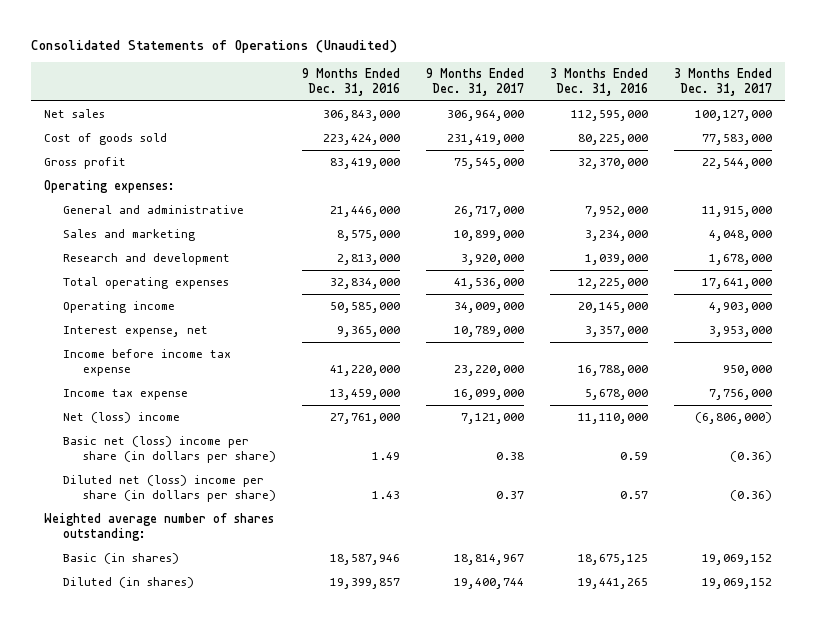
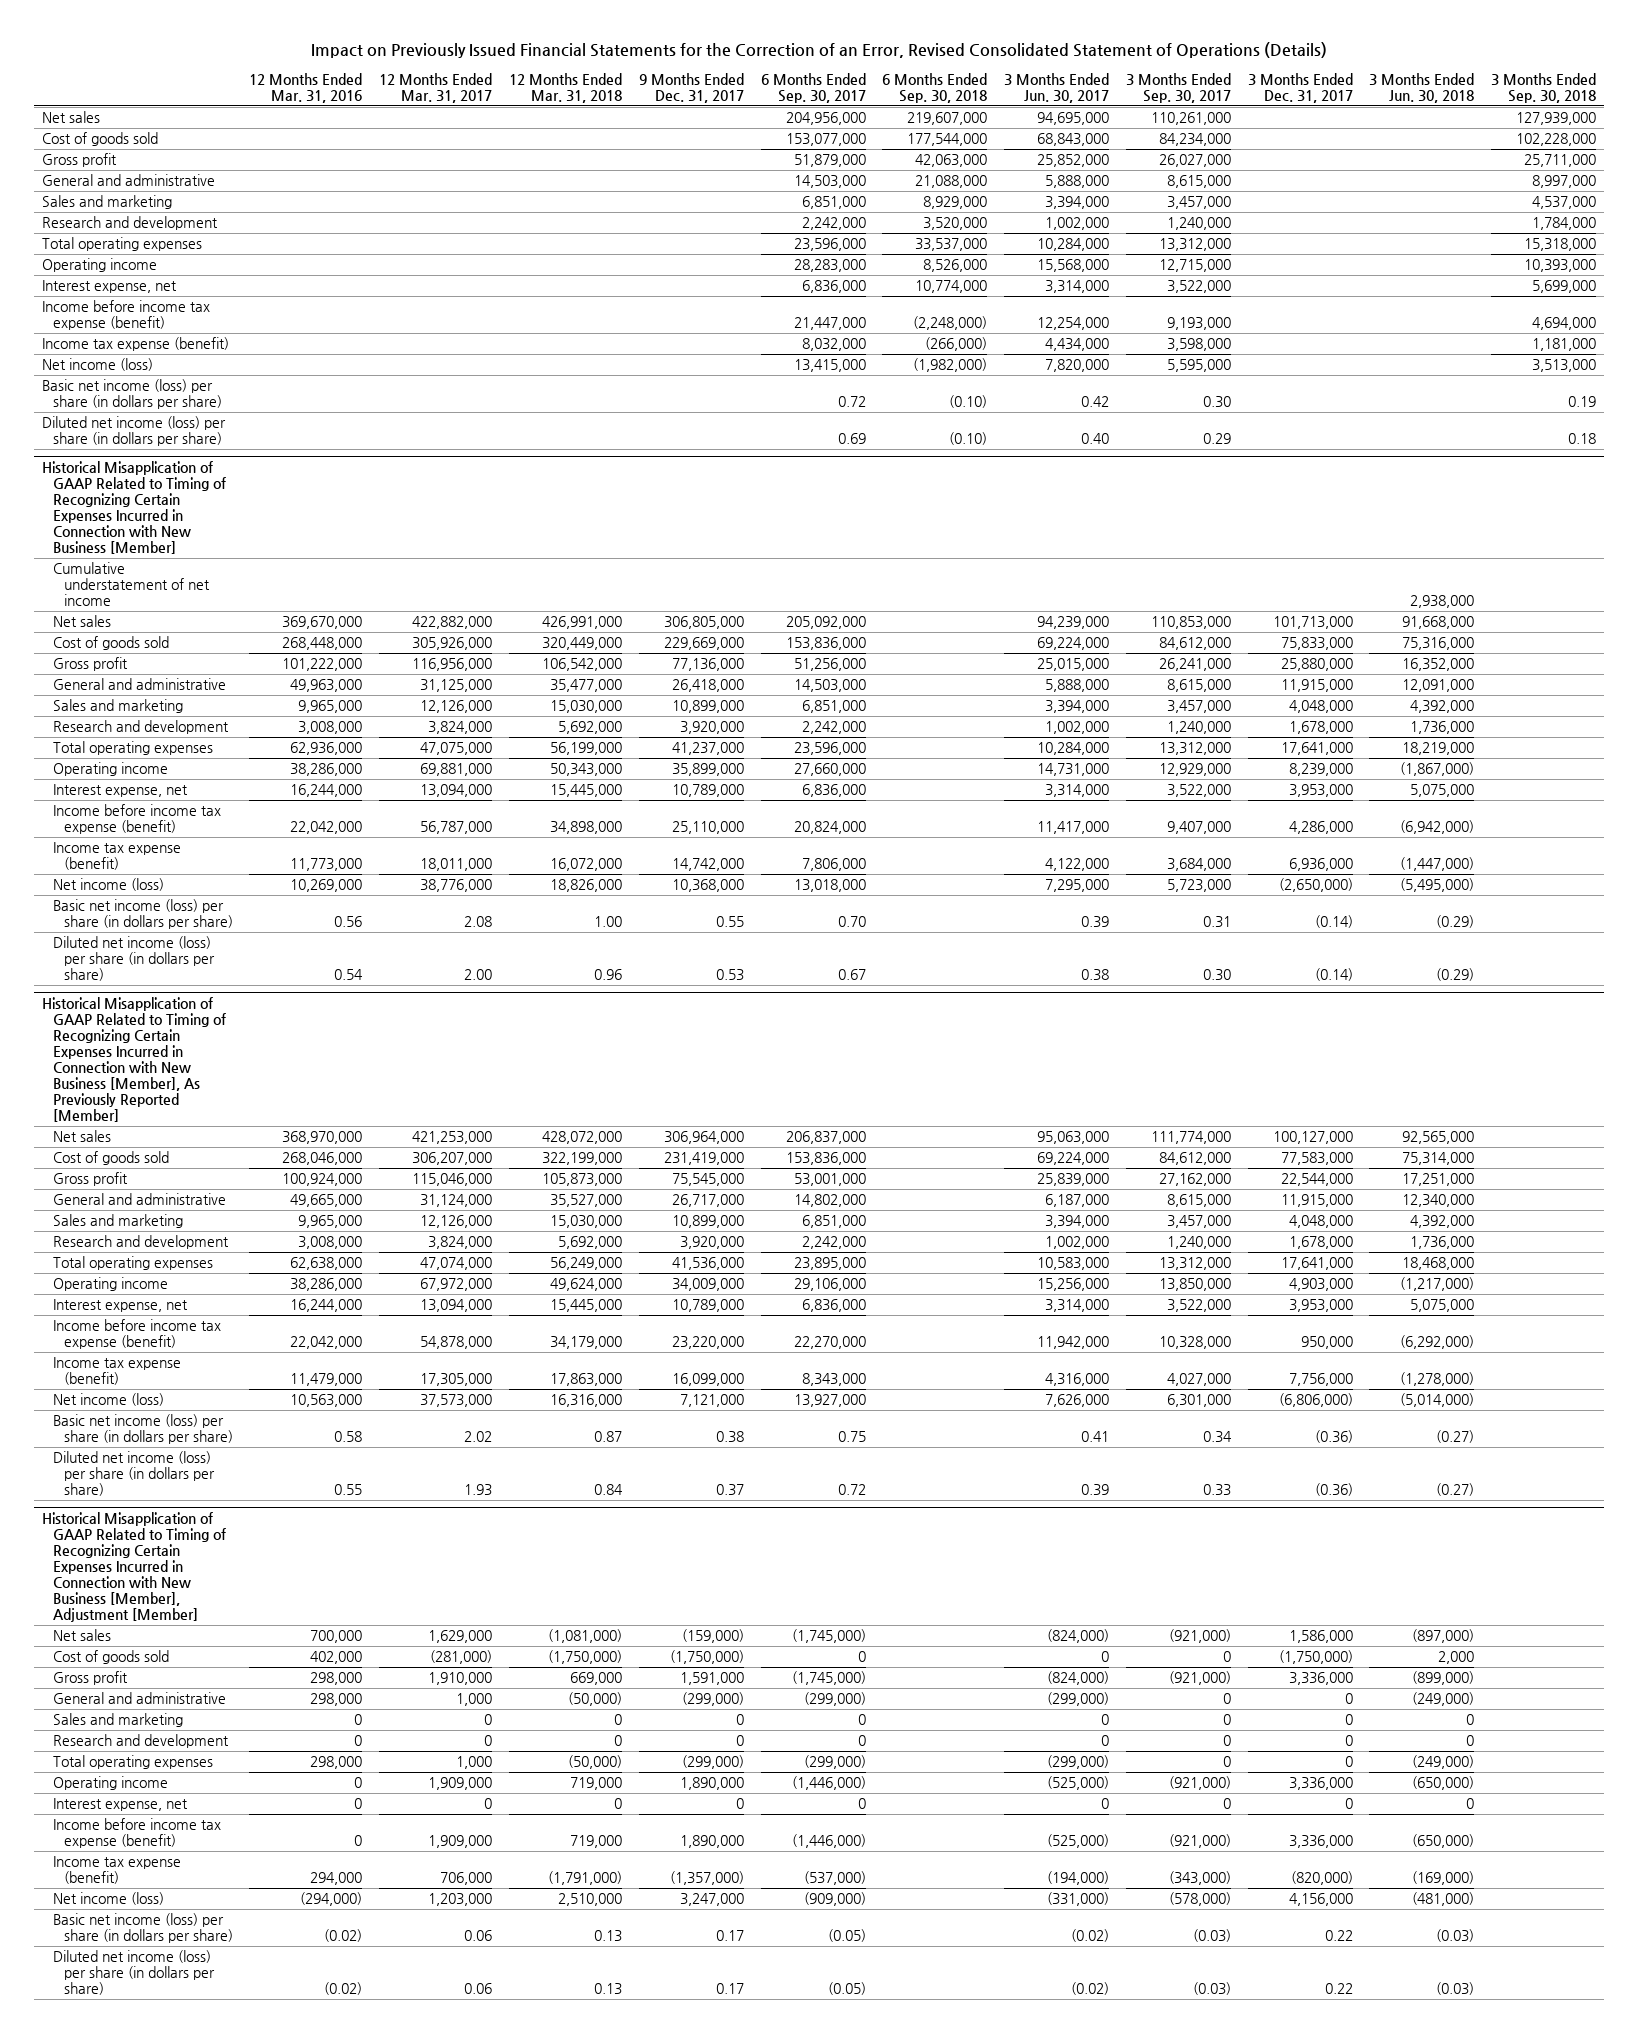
- Consolidated Statements of Operations (Unaudited)
+ Impact on Previously Issued Financial Statements for the Correction of an Error, Revised Consolidated Statement of Operations (Details)
- | 9 Months Ended Dec. 31, 2016 | 9 Months Ended Dec. 31, 2017 | 3 Months Ended Dec. 31, 2016 | 3 Months Ended Dec. 31, 2017
+ | 12 Months Ended Mar. 31, 2016 | 12 Months Ended Mar. 31, 2017 | 12 Months Ended Mar. 31, 2018 | 9 Months Ended Dec. 31, 2017 | 6 Months Ended Sep. 30, 2017 | 6 Months Ended Sep. 30, 2018 | 3 Months Ended Jun. 30, 2017 | 3 Months Ended Sep. 30, 2017 | 3 Months Ended Dec. 31, 2017 | 3 Months Ended Jun. 30, 2018 | 3 Months Ended Sep. 30, 2018
+ Net sales | | | | | 204,956,000 | 219,607,000 | 94,695,000 | 110,261,000 | | | 127,939,000
+ Cost of goods sold | | | | | 153,077,000 | 177,544,000 | 68,843,000 | 84,234,000 | | | 102,228,000
+ Gross profit | | | | | 51,879,000 | 42,063,000 | 25,852,000 | 26,027,000 | | | 25,711,000
+ General and administrative | | | | | 14,503,000 | 21,088,000 | 5,888,000 | 8,615,000 | | | 8,997,000
+ Sales and marketing | | | | | 6,851,000 | 8,929,000 | 3,394,000 | 3,457,000 | | | 4,537,000
+ Research and development | | | | | 2,242,000 | 3,520,000 | 1,002,000 | 1,240,000 | | | 1,784,000
+ Total operating expenses | | | | | 23,596,000 | 33,537,000 | 10,284,000 | 13,312,000 | | | 15,318,000
+ Operating income | | | | | 28,283,000 | 8,526,000 | 15,568,000 | 12,715,000 | | | 10,393,000
+ Interest expense, net | | | | | 6,836,000 | 10,774,000 | 3,314,000 | 3,522,000 | | | 5,699,000
+ Income before income tax expense (benefit) | | | | | 21,447,000 | (2,248,000) | 12,254,000 | 9,193,000 | | | 4,694,000
+ Income tax expense (benefit) | | | | | 8,032,000 | (266,000) | 4,434,000 | 3,598,000 | | | 1,181,000
+ Net income (loss) | | | | | 13,415,000 | (1,982,000) | 7,820,000 | 5,595,000 | | | 3,513,000
+ Basic net income (loss) per share (in dollars per share) | | | | | 0.72 | (0.10) | 0.42 | 0.30 | | | 0.19
+ Diluted net income (loss) per share (in dollars per share) | | | | | 0.69 | (0.10) | 0.40 | 0.29 | | | 0.18
+ Historical Misapplication of GAAP Related to Timing of Recognizing Certain Expenses Incurred in Connection with New Business [Member]
+ Cumulative understatement of net income | | | | | | | | | | 2,938,000 |
+ Net sales | 369,670,000 | 422,882,000 | 426,991,000 | 306,805,000 | 205,092,000 | | 94,239,000 | 110,853,000 | 101,713,000 | 91,668,000 |
+ Cost of goods sold | 268,448,000 | 305,926,000 | 320,449,000 | 229,669,000 | 153,836,000 | | 69,224,000 | 84,612,000 | 75,833,000 | 75,316,000 |
+ Gross profit | 101,222,000 | 116,956,000 | 106,542,000 | 77,136,000 | 51,256,000 | | 25,015,000 | 26,241,000 | 25,880,000 | 16,352,000 |
+ General and administrative | 49,963,000 | 31,125,000 | 35,477,000 | 26,418,000 | 14,503,000 | | 5,888,000 | 8,615,000 | 11,915,000 | 12,091,000 |
+ Sales and marketing | 9,965,000 | 12,126,000 | 15,030,000 | 10,899,000 | 6,851,000 | | 3,394,000 | 3,457,000 | 4,048,000 | 4,392,000 |
+ Research and development | 3,008,000 | 3,824,000 | 5,692,000 | 3,920,000 | 2,242,000 | | 1,002,000 | 1,240,000 | 1,678,000 | 1,736,000 |
+ Total operating expenses | 62,936,000 | 47,075,000 | 56,199,000 | 41,237,000 | 23,596,000 | | 10,284,000 | 13,312,000 | 17,641,000 | 18,219,000 |
+ Operating income | 38,286,000 | 69,881,000 | 50,343,000 | 35,899,000 | 27,660,000 | | 14,731,000 | 12,929,000 | 8,239,000 | (1,867,000) |
+ Interest expense, net | 16,244,000 | 13,094,000 | 15,445,000 | 10,789,000 | 6,836,000 | | 3,314,000 | 3,522,000 | 3,953,000 | 5,075,000 |
+ Income before income tax expense (benefit) | 22,042,000 | 56,787,000 | 34,898,000 | 25,110,000 | 20,824,000 | | 11,417,000 | 9,407,000 | 4,286,000 | (6,942,000) |
+ Income tax expense (benefit) | 11,773,000 | 18,011,000 | 16,072,000 | 14,742,000 | 7,806,000 | | 4,122,000 | 3,684,000 | 6,936,000 | (1,447,000) |
+ Net income (loss) | 10,269,000 | 38,776,000 | 18,826,000 | 10,368,000 | 13,018,000 | | 7,295,000 | 5,723,000 | (2,650,000) | (5,495,000) |
+ Basic net income (loss) per share (in dollars per share) | 0.56 | 2.08 | 1.00 | 0.55 | 0.70 | | 0.39 | 0.31 | (0.14) | (0.29) |
+ Diluted net income (loss) per share (in dollars per share) | 0.54 | 2.00 | 0.96 | 0.53 | 0.67 | | 0.38 | 0.30 | (0.14) | (0.29) |
+ Historical Misapplication of GAAP Related to Timing of Recognizing Certain Expenses Incurred in Connection with New Business [Member], As Previously Reported [Member]
- Operating expenses:
- Income before income tax expense | 41,220,000 | 23,220,000 | 16,788,000 | 950,000
- Income tax expense | 13,459,000 | 16,099,000 | 5,678,000 | 7,756,000
- Net (loss) income | 27,761,000 | 7,121,000 | 11,110,000 | (6,806,000)
- Basic net (loss) income per share (in dollars per share) | 1.49 | 0.38 | 0.59 | (0.36)
- Diluted net (loss) income per share (in dollars per share) | 1.43 | 0.37 | 0.57 | (0.36)
- Weighted average number of shares outstanding:
- Basic (in shares) | 18,587,946 | 18,814,967 | 18,675,125 | 19,069,152
- Diluted (in shares) | 19,399,857 | 19,400,744 | 19,441,265 | 19,069,152
+ Income before income tax expense (benefit) | 22,042,000 | 54,878,000 | 34,179,000 | 23,220,000 | 22,270,000 | | 11,942,000 | 10,328,000 | 950,000 | (6,292,000) |
+ Income tax expense (benefit) | 11,479,000 | 17,305,000 | 17,863,000 | 16,099,000 | 8,343,000 | | 4,316,000 | 4,027,000 | 7,756,000 | (1,278,000) |
+ Net income (loss) | 10,563,000 | 37,573,000 | 16,316,000 | 7,121,000 | 13,927,000 | | 7,626,000 | 6,301,000 | (6,806,000) | (5,014,000) |
+ Basic net income (loss) per share (in dollars per share) | 0.58 | 2.02 | 0.87 | 0.38 | 0.75 | | 0.41 | 0.34 | (0.36) | (0.27) |
+ Diluted net income (loss) per share (in dollars per share) | 0.55 | 1.93 | 0.84 | 0.37 | 0.72 | | 0.39 | 0.33 | (0.36) | (0.27) |
+ Historical Misapplication of GAAP Related to Timing of Recognizing Certain Expenses Incurred in Connection with New Business [Member], Adjustment [Member]
+ Net sales | 700,000 | 1,629,000 | (1,081,000) | (159,000) | (1,745,000) | | (824,000) | (921,000) | 1,586,000 | (897,000) |
+ Cost of goods sold | 402,000 | (281,000) | (1,750,000) | (1,750,000) | 0 | | 0 | 0 | (1,750,000) | 2,000 |
+ Gross profit | 298,000 | 1,910,000 | 669,000 | 1,591,000 | (1,745,000) | | (824,000) | (921,000) | 3,336,000 | (899,000) |
+ General and administrative | 298,000 | 1,000 | (50,000) | (299,000) | (299,000) | | (299,000) | 0 | 0 | (249,000) |
+ Sales and marketing | 0 | 0 | 0 | 0 | 0 | | 0 | 0 | 0 | 0 |
+ Research and development | 0 | 0 | 0 | 0 | 0 | | 0 | 0 | 0 | 0 |
+ Total operating expenses | 298,000 | 1,000 | (50,000) | (299,000) | (299,000) | | (299,000) | 0 | 0 | (249,000) |
+ Operating income | 0 | 1,909,000 | 719,000 | 1,890,000 | (1,446,000) | | (525,000) | (921,000) | 3,336,000 | (650,000) |
+ Interest expense, net | 0 | 0 | 0 | 0 | 0 | | 0 | 0 | 0 | 0 |
+ Income before income tax expense (benefit) | 0 | 1,909,000 | 719,000 | 1,890,000 | (1,446,000) | | (525,000) | (921,000) | 3,336,000 | (650,000) |
+ Income tax expense (benefit) | 294,000 | 706,000 | (1,791,000) | (1,357,000) | (537,000) | | (194,000) | (343,000) | (820,000) | (169,000) |
+ Net income (loss) | (294,000) | 1,203,000 | 2,510,000 | 3,247,000 | (909,000) | | (331,000) | (578,000) | 4,156,000 | (481,000) |
+ Basic net income (loss) per share (in dollars per share) | (0.02) | 0.06 | 0.13 | 0.17 | (0.05) | | (0.02) | (0.03) | 0.22 | (0.03) |
+ Diluted net income (loss) per share (in dollars per share) | (0.02) | 0.06 | 0.13 | 0.17 | (0.05) | | (0.02) | (0.03) | 0.22 | (0.03) |

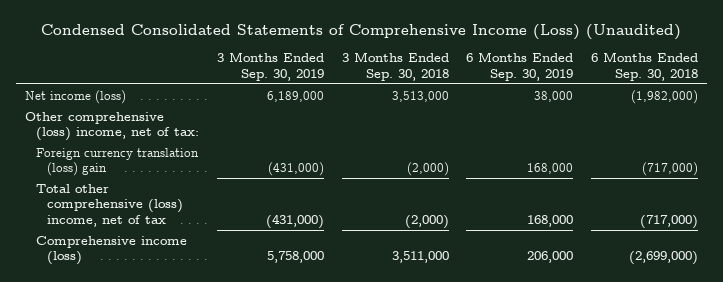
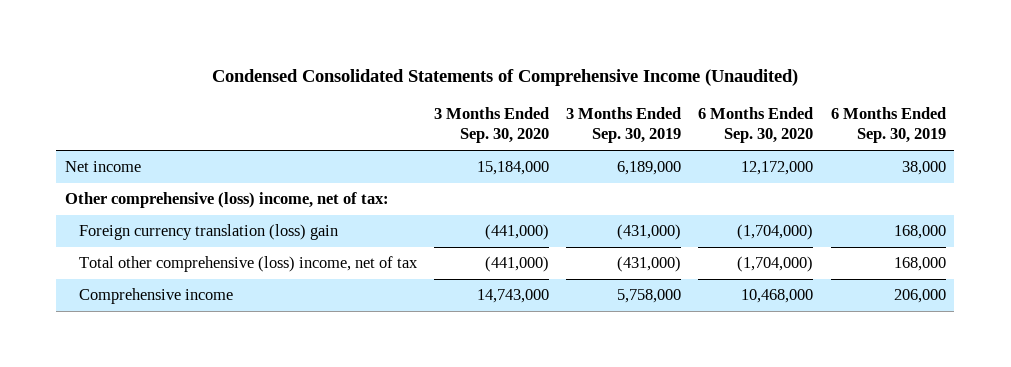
- Condensed Consolidated Statements of Comprehensive Income (Loss) (Unaudited)
+ Condensed Consolidated Statements of Comprehensive Income (Unaudited)
- | 3 Months Ended Sep. 30, 2019 | 3 Months Ended Sep. 30, 2018 | 6 Months Ended Sep. 30, 2019 | 6 Months Ended Sep. 30, 2018
+ | 3 Months Ended Sep. 30, 2020 | 3 Months Ended Sep. 30, 2019 | 6 Months Ended Sep. 30, 2020 | 6 Months Ended Sep. 30, 2019
- Net income (loss) | 6,189,000 | 3,513,000 | 38,000 | (1,982,000)
+ Net income | 15,184,000 | 6,189,000 | 12,172,000 | 38,000
- Comprehensive income (loss) | 5,758,000 | 3,511,000 | 206,000 | (2,699,000)
+ Comprehensive income | 14,743,000 | 5,758,000 | 10,468,000 | 206,000

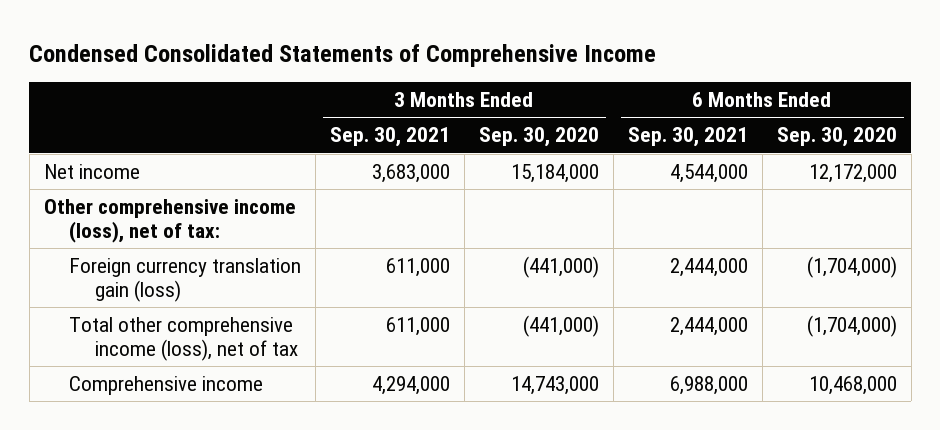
- Condensed Consolidated Statements of Comprehensive Income (Unaudited)
+ Condensed Consolidated Statements of Comprehensive Income
- | 3 Months Ended Sep. 30, 2020 | 3 Months Ended Sep. 30, 2019 | 6 Months Ended Sep. 30, 2020 | 6 Months Ended Sep. 30, 2019
+ | 3 Months Ended Sep. 30, 2021 | 3 Months Ended Sep. 30, 2020 | 6 Months Ended Sep. 30, 2021 | 6 Months Ended Sep. 30, 2020
- Other comprehensive (loss) income, net of tax:
- Foreign currency translation (loss) gain | (441,000) | (431,000) | (1,704,000) | 168,000
- Total other comprehensive (loss) income, net of tax | (441,000) | (431,000) | (1,704,000) | 168,000
+ Other comprehensive income (loss), net of tax:
+ Foreign currency translation gain (loss) | 611,000 | (441,000) | 2,444,000 | (1,704,000)
+ Total other comprehensive income (loss), net of tax | 611,000 | (441,000) | 2,444,000 | (1,704,000)

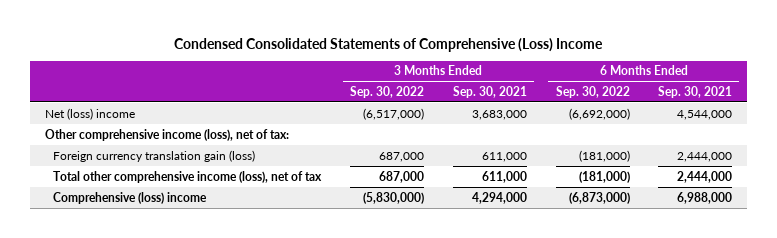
- Condensed Consolidated Statements of Comprehensive Income
+ Condensed Consolidated Statements of Comprehensive (Loss) Income
- | 3 Months Ended Sep. 30, 2021 | 3 Months Ended Sep. 30, 2020 | 6 Months Ended Sep. 30, 2021 | 6 Months Ended Sep. 30, 2020
+ | 3 Months Ended Sep. 30, 2022 | 3 Months Ended Sep. 30, 2021 | 6 Months Ended Sep. 30, 2022 | 6 Months Ended Sep. 30, 2021
- Net income | 3,683,000 | 15,184,000 | 4,544,000 | 12,172,000
+ Net (loss) income | (6,517,000) | 3,683,000 | (6,692,000) | 4,544,000
- Comprehensive income | 4,294,000 | 14,743,000 | 6,988,000 | 10,468,000
+ Comprehensive (loss) income | (5,830,000) | 4,294,000 | (6,873,000) | 6,988,000

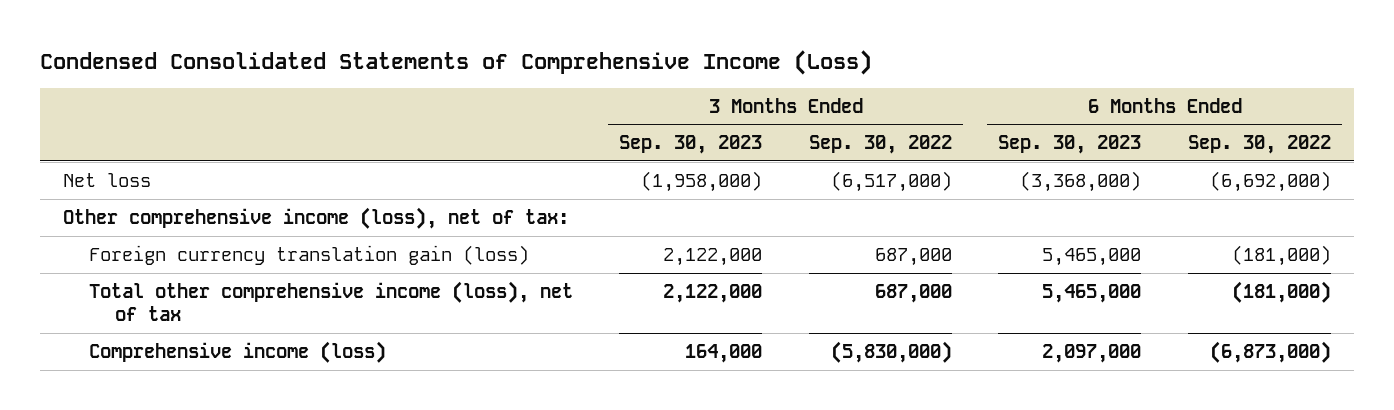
- Condensed Consolidated Statements of Comprehensive (Loss) Income
+ Condensed Consolidated Statements of Comprehensive Income (Loss)
- | 3 Months Ended Sep. 30, 2022 | 3 Months Ended Sep. 30, 2021 | 6 Months Ended Sep. 30, 2022 | 6 Months Ended Sep. 30, 2021
+ | 3 Months Ended Sep. 30, 2023 | 3 Months Ended Sep. 30, 2022 | 6 Months Ended Sep. 30, 2023 | 6 Months Ended Sep. 30, 2022
- Net (loss) income | (6,517,000) | 3,683,000 | (6,692,000) | 4,544,000
+ Net loss | (1,958,000) | (6,517,000) | (3,368,000) | (6,692,000)
- Comprehensive (loss) income | (5,830,000) | 4,294,000 | (6,873,000) | 6,988,000
+ Comprehensive income (loss) | 164,000 | (5,830,000) | 2,097,000 | (6,873,000)

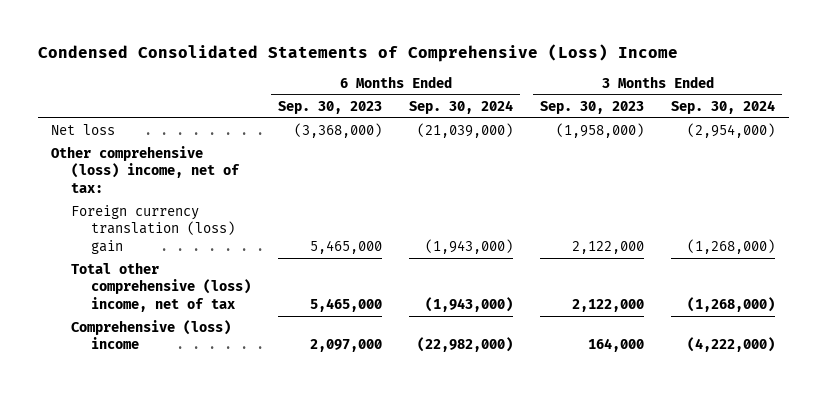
- Condensed Consolidated Statements of Comprehensive Income (Loss)
+ Condensed Consolidated Statements of Comprehensive (Loss) Income
- | 3 Months Ended Sep. 30, 2023 | 3 Months Ended Sep. 30, 2022 | 6 Months Ended Sep. 30, 2023 | 6 Months Ended Sep. 30, 2022
+ | 6 Months Ended Sep. 30, 2023 | 6 Months Ended Sep. 30, 2024 | 3 Months Ended Sep. 30, 2023 | 3 Months Ended Sep. 30, 2024
- Other comprehensive income (loss), net of tax:
- Foreign currency translation gain (loss) | 2,122,000 | 687,000 | 5,465,000 | (181,000)
- Total other comprehensive income (loss), net of tax | 2,122,000 | 687,000 | 5,465,000 | (181,000)
- Comprehensive income (loss) | 164,000 | (5,830,000) | 2,097,000 | (6,873,000)
+ Other comprehensive (loss) income, net of tax:
+ Foreign currency translation (loss) gain | 5,465,000 | (1,943,000) | 2,122,000 | (1,268,000)
+ Total other comprehensive (loss) income, net of tax | 5,465,000 | (1,943,000) | 2,122,000 | (1,268,000)
+ Comprehensive (loss) income | 2,097,000 | (22,982,000) | 164,000 | (4,222,000)

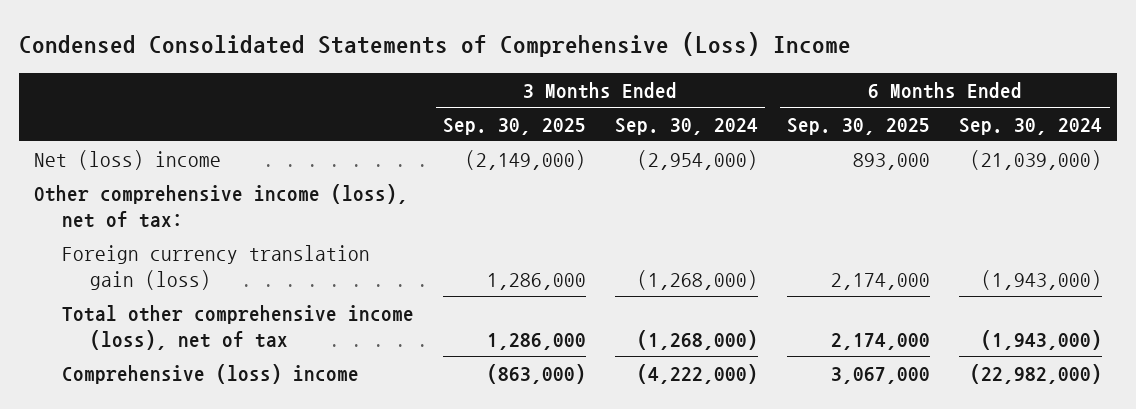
- | 6 Months Ended Sep. 30, 2023 | 6 Months Ended Sep. 30, 2024 | 3 Months Ended Sep. 30, 2023 | 3 Months Ended Sep. 30, 2024
+ | 3 Months Ended Sep. 30, 2025 | 3 Months Ended Sep. 30, 2024 | 6 Months Ended Sep. 30, 2025 | 6 Months Ended Sep. 30, 2024
- Net loss | (3,368,000) | (21,039,000) | (1,958,000) | (2,954,000)
- Other comprehensive (loss) income, net of tax:
- Foreign currency translation (loss) gain | 5,465,000 | (1,943,000) | 2,122,000 | (1,268,000)
- Total other comprehensive (loss) income, net of tax | 5,465,000 | (1,943,000) | 2,122,000 | (1,268,000)
+ Net (loss) income | (2,149,000) | (2,954,000) | 893,000 | (21,039,000)
+ Other comprehensive income (loss), net of tax:
+ Foreign currency translation gain (loss) | 1,286,000 | (1,268,000) | 2,174,000 | (1,943,000)
+ Total other comprehensive income (loss), net of tax | 1,286,000 | (1,268,000) | 2,174,000 | (1,943,000)

